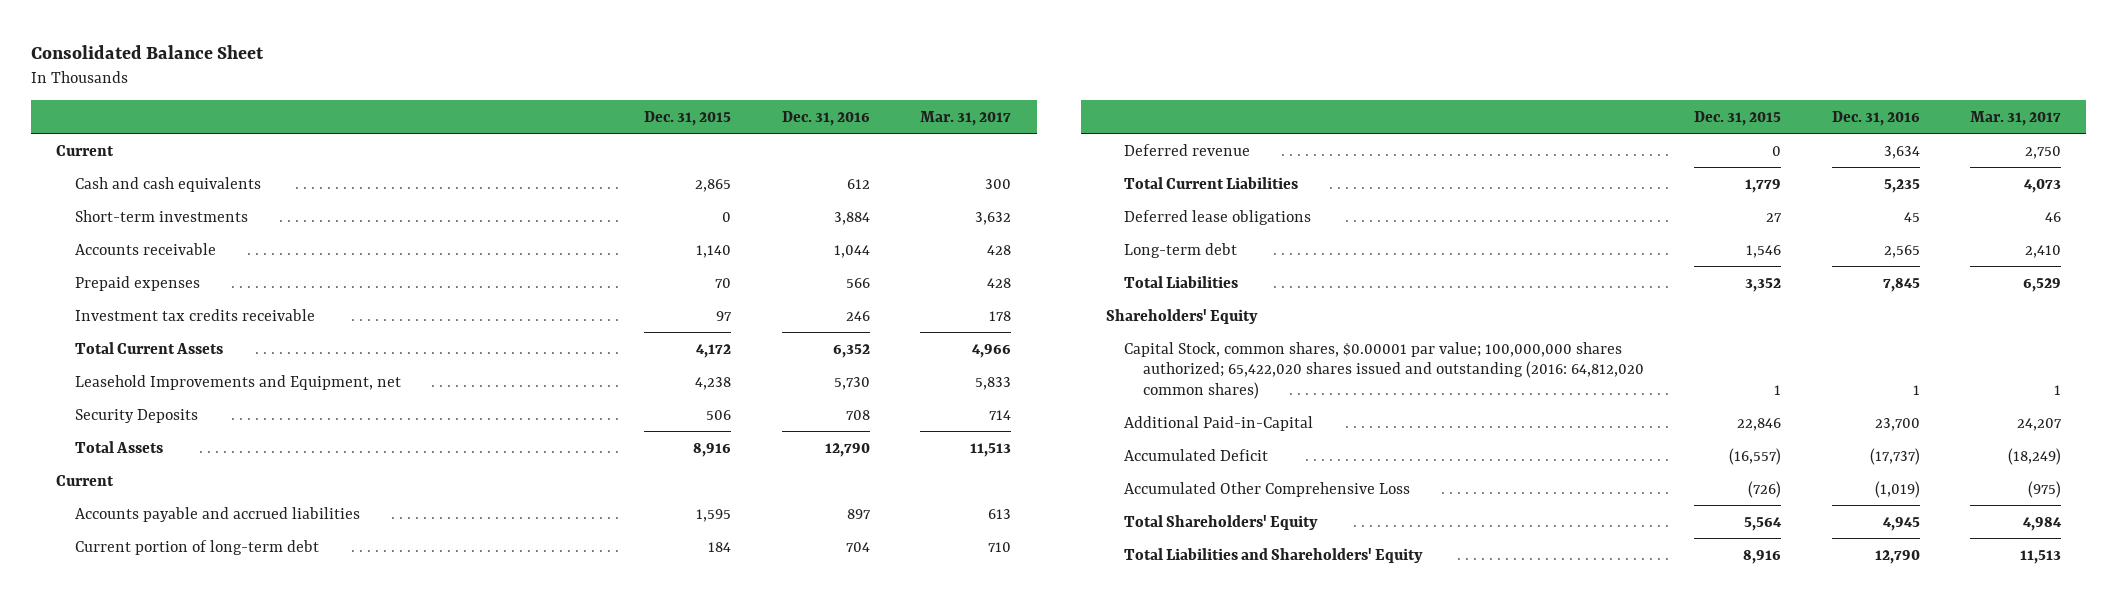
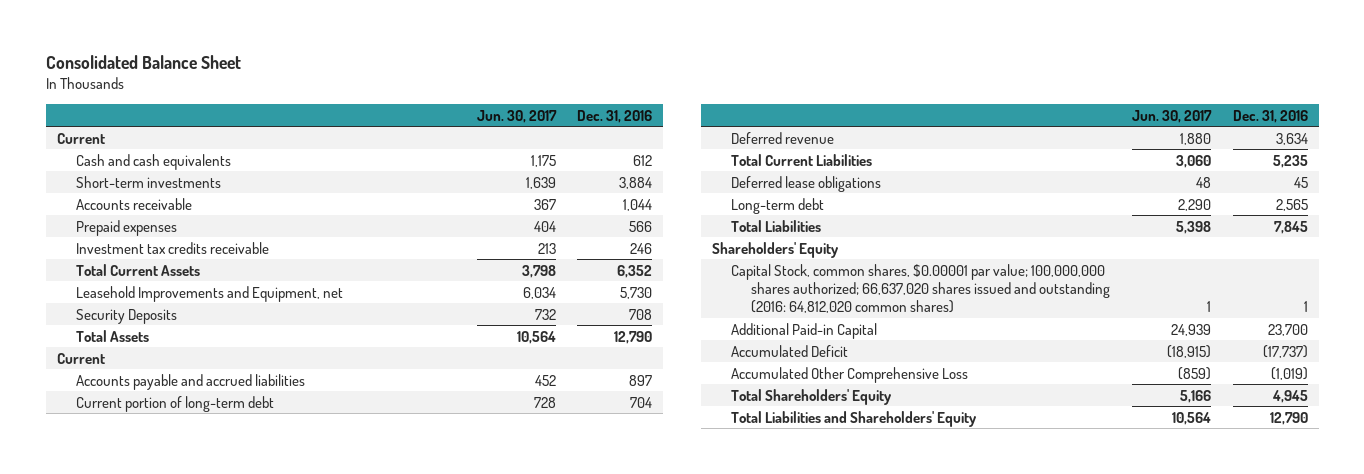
- | Dec. 31, 2015 | Dec. 31, 2016 | Mar. 31, 2017
+ | Jun. 30, 2017 | Dec. 31, 2016
- Capital Stock, common shares, $0.00001 par value; 100,000,000 shares authorized; 65,422,020 shares issued and outstanding (2016: 64,812,020 common shares) | 1 | 1 | 1
- Additional Paid-in-Capital | 22,846 | 23,700 | 24,207
+ Capital Stock, common shares, $0.00001 par value; 100,000,000 shares authorized; 66,637,020 shares issued and outstanding (2016: 64,812,020 common shares) | 1 | 1
+ Additional Paid-in Capital | 24,939 | 23,700

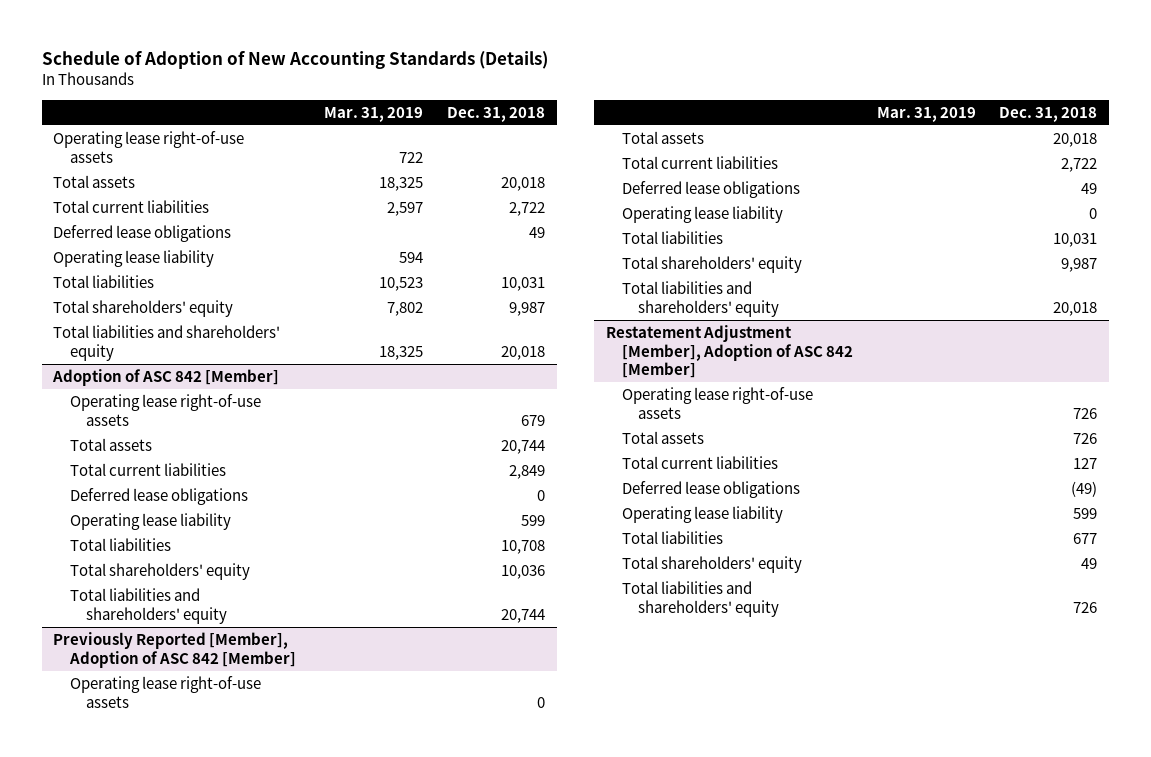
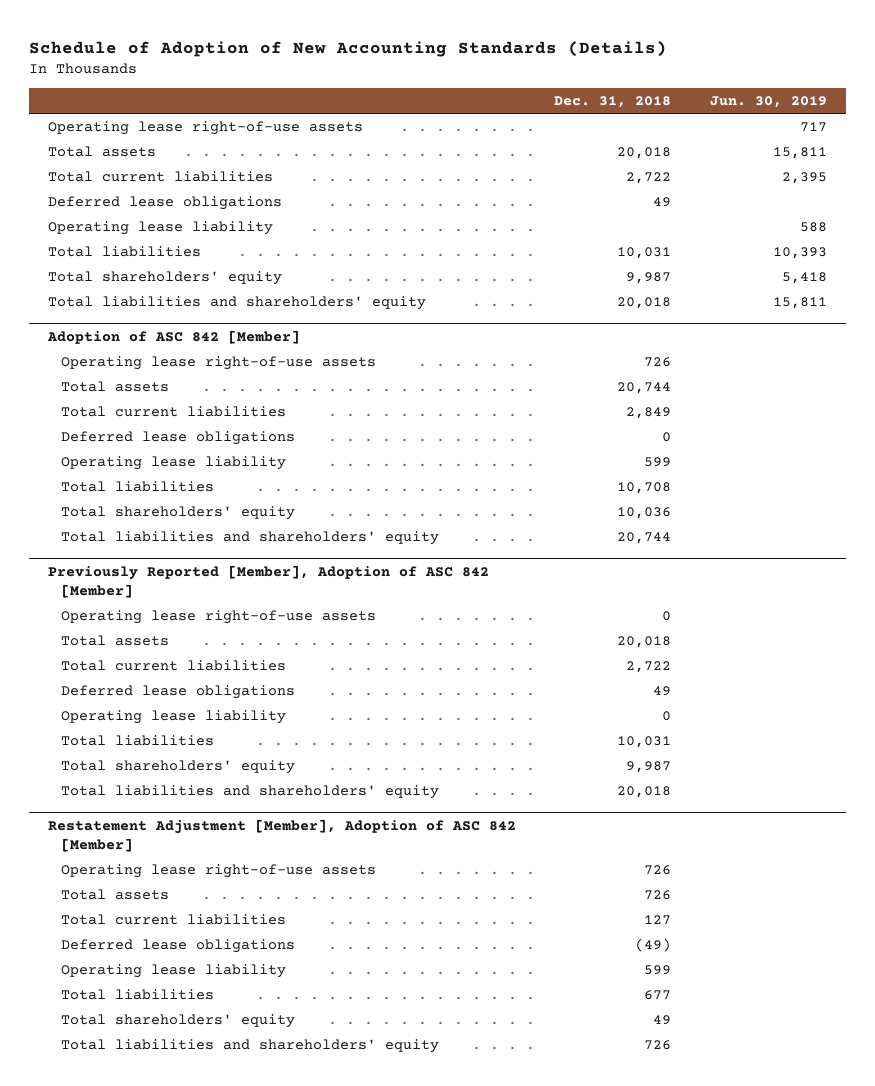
- | Mar. 31, 2019 | Dec. 31, 2018
+ | Dec. 31, 2018 | Jun. 30, 2019
@ Adoption of ASC 842 [Member]
- Operating lease right-of-use assets | | 679
+ Operating lease right-of-use assets | 726 |

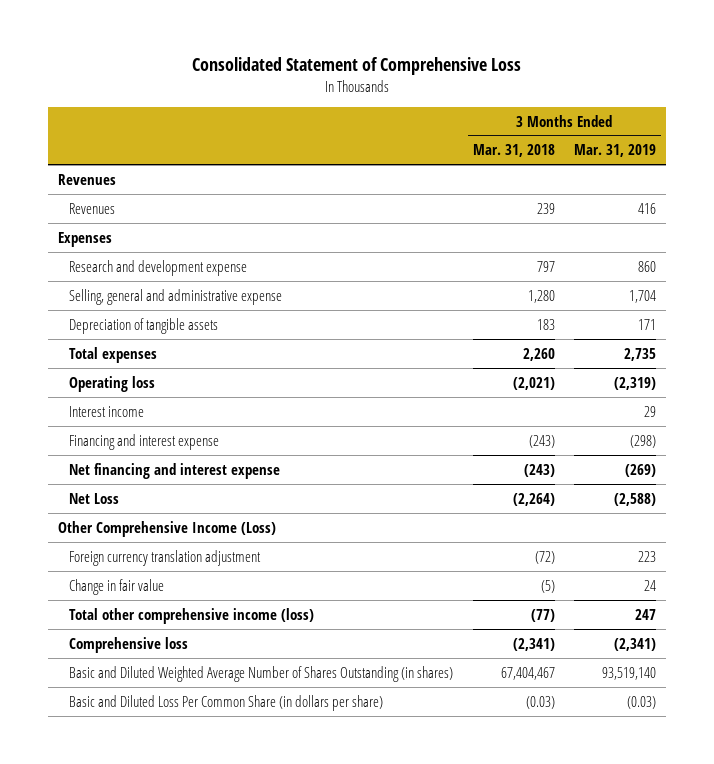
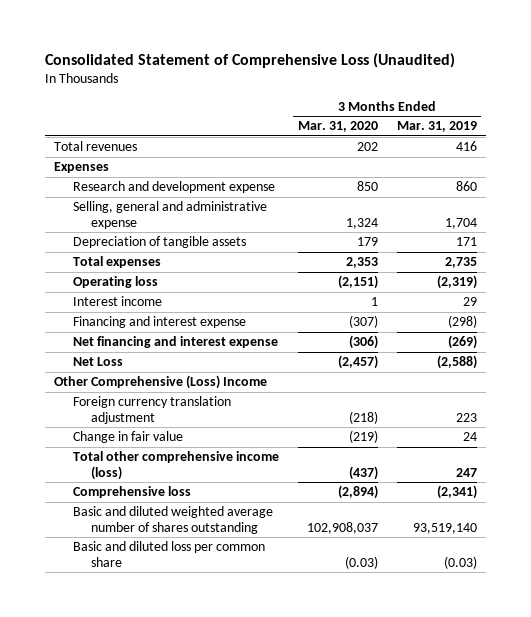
- Consolidated Statement of Comprehensive Loss
+ Consolidated Statement of Comprehensive Loss (Unaudited)
- | 3 Months Ended Mar. 31, 2018 | 3 Months Ended Mar. 31, 2019
+ | 3 Months Ended Mar. 31, 2020 | 3 Months Ended Mar. 31, 2019
- Revenues
- Revenues | 239 | 416
+ Total revenues | 202 | 416
- Other Comprehensive Income (Loss)
+ Other Comprehensive (Loss) Income
- Basic and Diluted Weighted Average Number of Shares Outstanding (in shares) | 67,404,467 | 93,519,140
- Basic and Diluted Loss Per Common Share (in dollars per share) | (0.03) | (0.03)
+ Basic and diluted weighted average number of shares outstanding | 102,908,037 | 93,519,140
+ Basic and diluted loss per common share | (0.03) | (0.03)

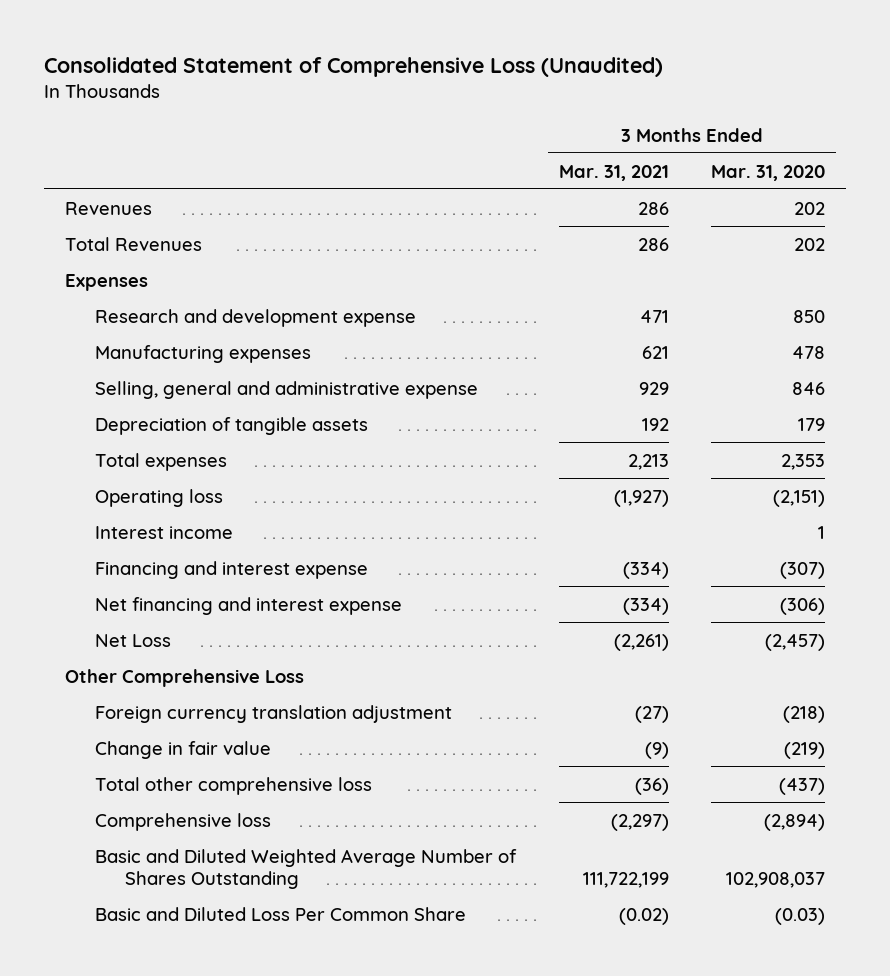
- | 3 Months Ended Mar. 31, 2020 | 3 Months Ended Mar. 31, 2019
+ | 3 Months Ended Mar. 31, 2021 | 3 Months Ended Mar. 31, 2020
- Total revenues | 202 | 416
+ Revenues | 286 | 202
+ Total Revenues | 286 | 202
- Selling, general and administrative expense | 1,324 | 1,704
+ Manufacturing expenses | 621 | 478
+ Selling, general and administrative expense | 929 | 846
- Other Comprehensive (Loss) Income
+ Other Comprehensive Loss
- Total other comprehensive income (loss) | (437) | 247
+ Total other comprehensive loss | (36) | (437)
- Basic and diluted weighted average number of shares outstanding | 102,908,037 | 93,519,140
- Basic and diluted loss per common share | (0.03) | (0.03)
+ Basic and Diluted Weighted Average Number of Shares Outstanding | 111,722,199 | 102,908,037
+ Basic and Diluted Loss Per Common Share | (0.02) | (0.03)

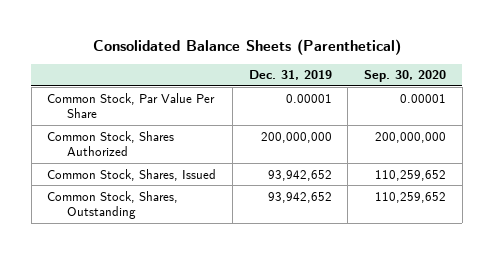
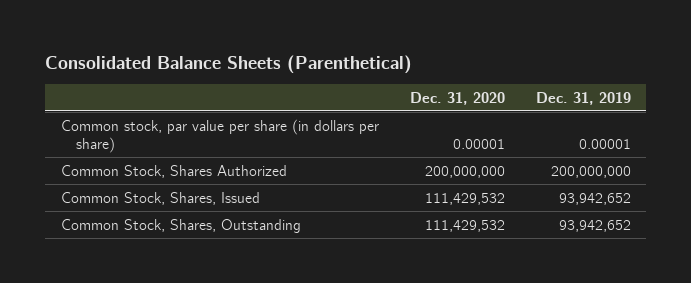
- | Dec. 31, 2019 | Sep. 30, 2020
+ | Dec. 31, 2020 | Dec. 31, 2019
- Common Stock, Par Value Per Share | 0.00001 | 0.00001
+ Common stock, par value per share (in dollars per share) | 0.00001 | 0.00001

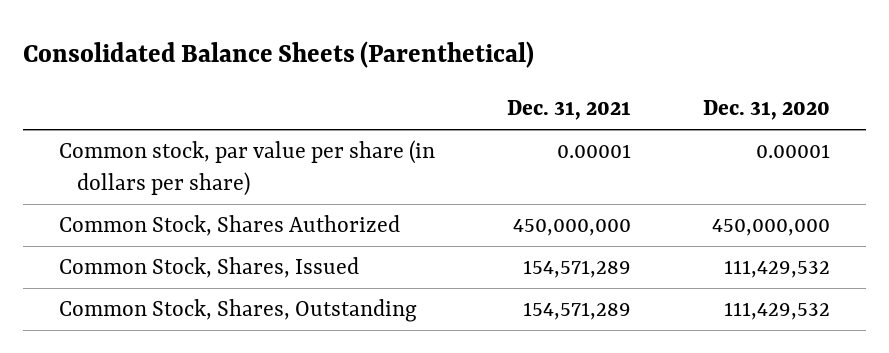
- | Dec. 31, 2020 | Dec. 31, 2019
+ | Dec. 31, 2021 | Dec. 31, 2020
- Common Stock, Shares Authorized | 200,000,000 | 200,000,000
+ Common Stock, Shares Authorized | 450,000,000 | 450,000,000

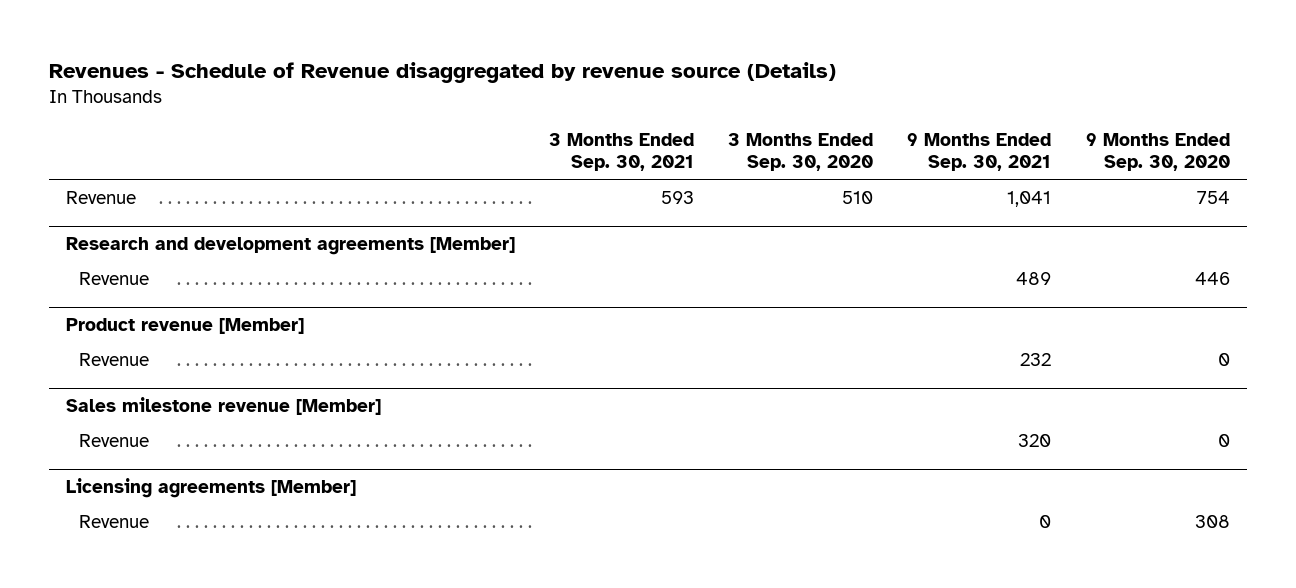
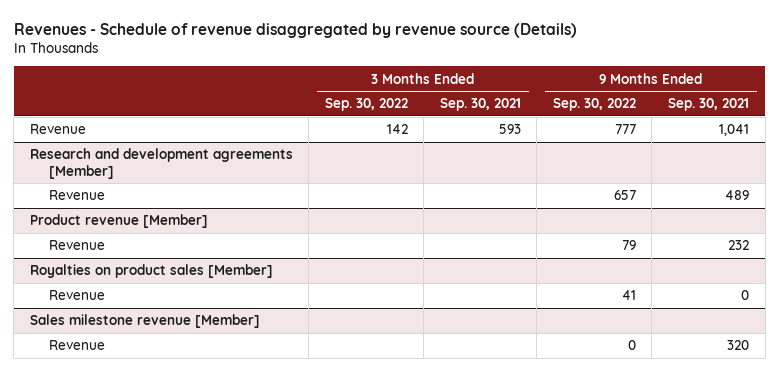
- Revenues - Schedule of Revenue disaggregated by revenue source (Details)
+ Revenues - Schedule of revenue disaggregated by revenue source (Details)
- | 3 Months Ended Sep. 30, 2021 | 3 Months Ended Sep. 30, 2020 | 9 Months Ended Sep. 30, 2021 | 9 Months Ended Sep. 30, 2020
+ | 3 Months Ended Sep. 30, 2022 | 3 Months Ended Sep. 30, 2021 | 9 Months Ended Sep. 30, 2022 | 9 Months Ended Sep. 30, 2021
+ Royalties on product sales [Member]
+ Revenue | | | 41 | 0
- Licensing agreements [Member]
- Revenue | | | 0 | 308

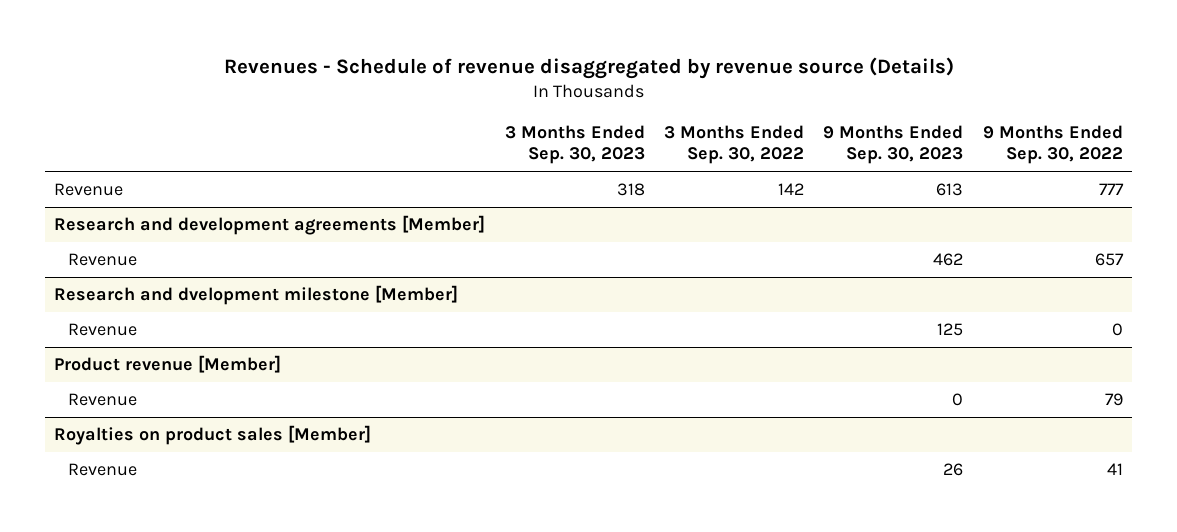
- | 3 Months Ended Sep. 30, 2022 | 3 Months Ended Sep. 30, 2021 | 9 Months Ended Sep. 30, 2022 | 9 Months Ended Sep. 30, 2021
+ | 3 Months Ended Sep. 30, 2023 | 3 Months Ended Sep. 30, 2022 | 9 Months Ended Sep. 30, 2023 | 9 Months Ended Sep. 30, 2022
+ Research and dvelopment milestone [Member]
+ Revenue | | | 125 | 0
- Sales milestone revenue [Member]
- Revenue | | | 0 | 320

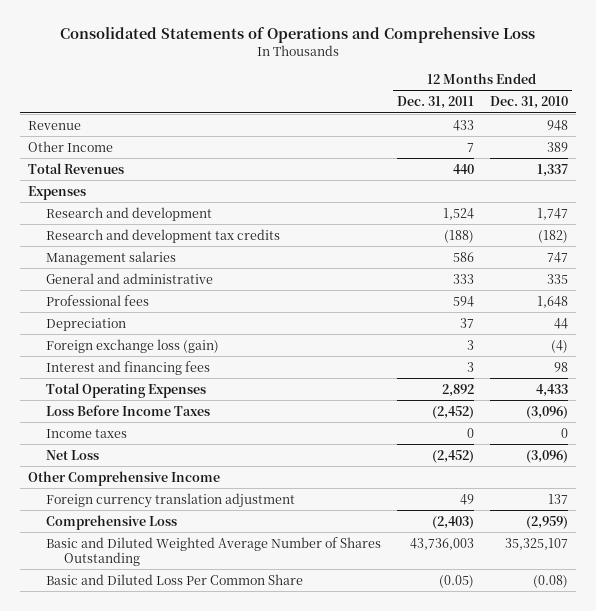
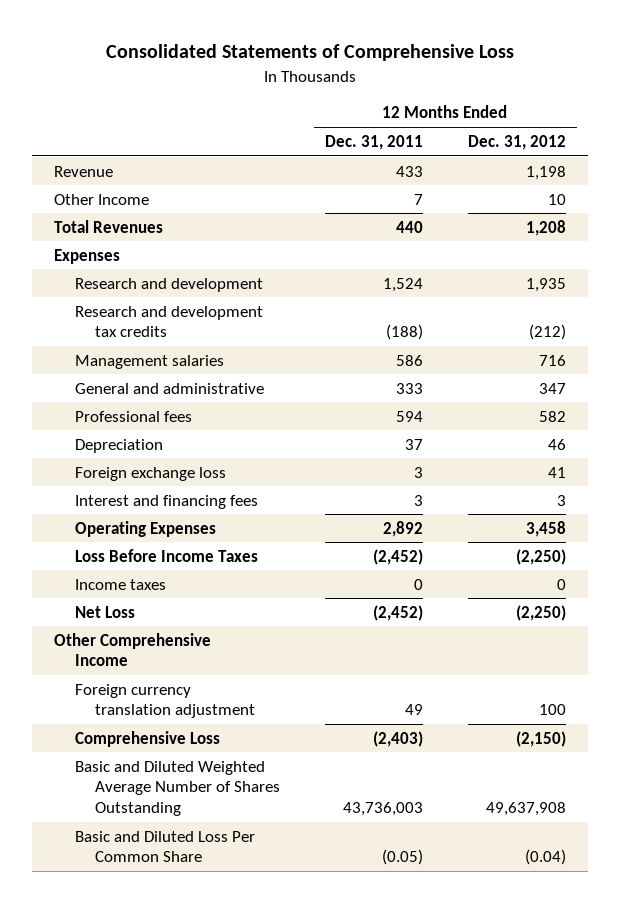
- Consolidated Statements of Operations and Comprehensive Loss
+ Consolidated Statements of Comprehensive Loss
- | 12 Months Ended Dec. 31, 2011 | 12 Months Ended Dec. 31, 2010
+ | 12 Months Ended Dec. 31, 2011 | 12 Months Ended Dec. 31, 2012
- Foreign exchange loss (gain) | 3 | (4)
+ Foreign exchange loss | 3 | 41
- Total Operating Expenses | 2,892 | 4,433
+ Operating Expenses | 2,892 | 3,458

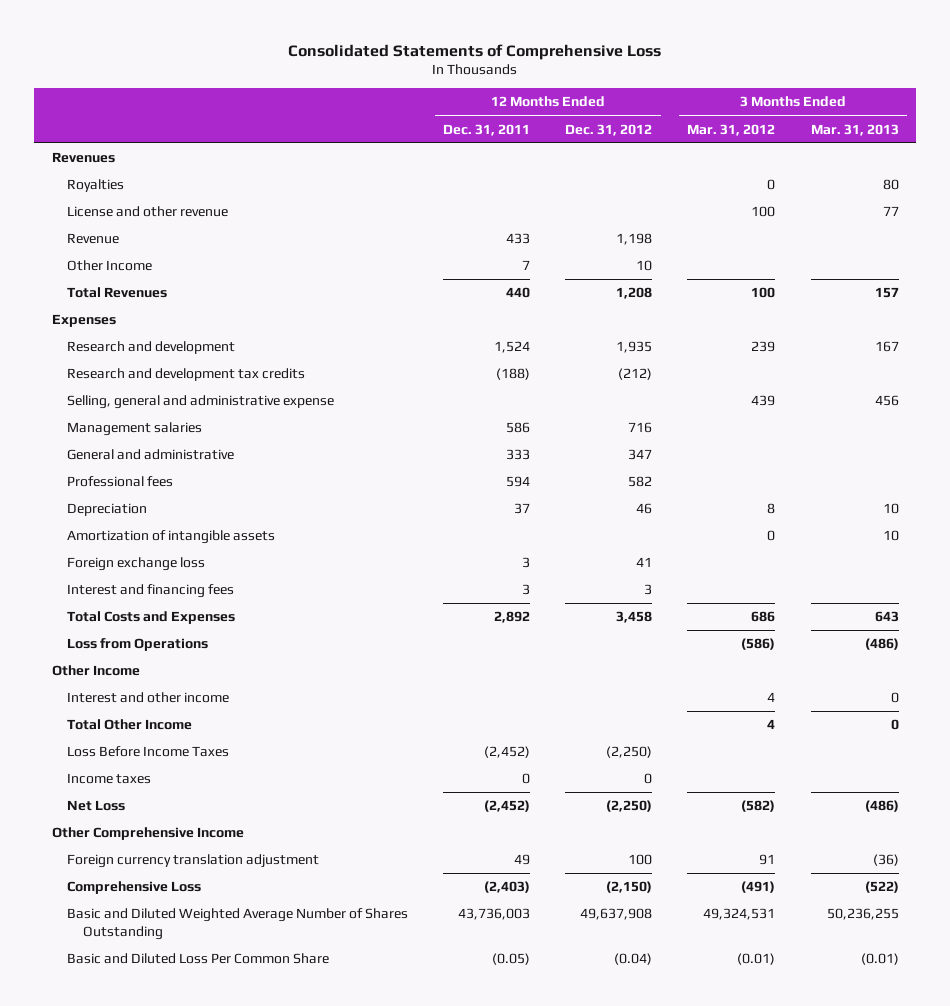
- | 12 Months Ended Dec. 31, 2011 | 12 Months Ended Dec. 31, 2012
+ | 12 Months Ended Dec. 31, 2011 | 12 Months Ended Dec. 31, 2012 | 3 Months Ended Mar. 31, 2012 | 3 Months Ended Mar. 31, 2013
+ Revenues
+ Royalties | | | 0 | 80
+ License and other revenue | | | 100 | 77
+ Selling, general and administrative expense | | | 439 | 456
+ Amortization of intangible assets | | | 0 | 10
- Operating Expenses | 2,892 | 3,458
+ Total Costs and Expenses | 2,892 | 3,458 | 686 | 643
+ Loss from Operations | | | (586) | (486)
+ Other Income
+ Interest and other income | | | 4 | 0
+ Total Other Income | | | 4 | 0

